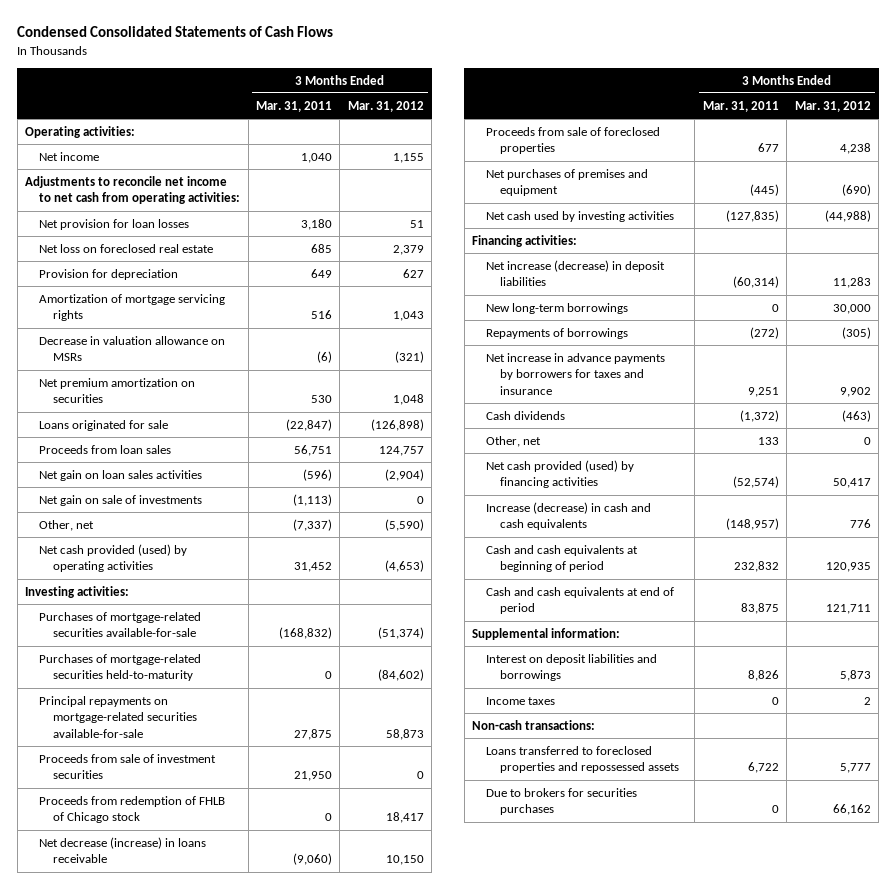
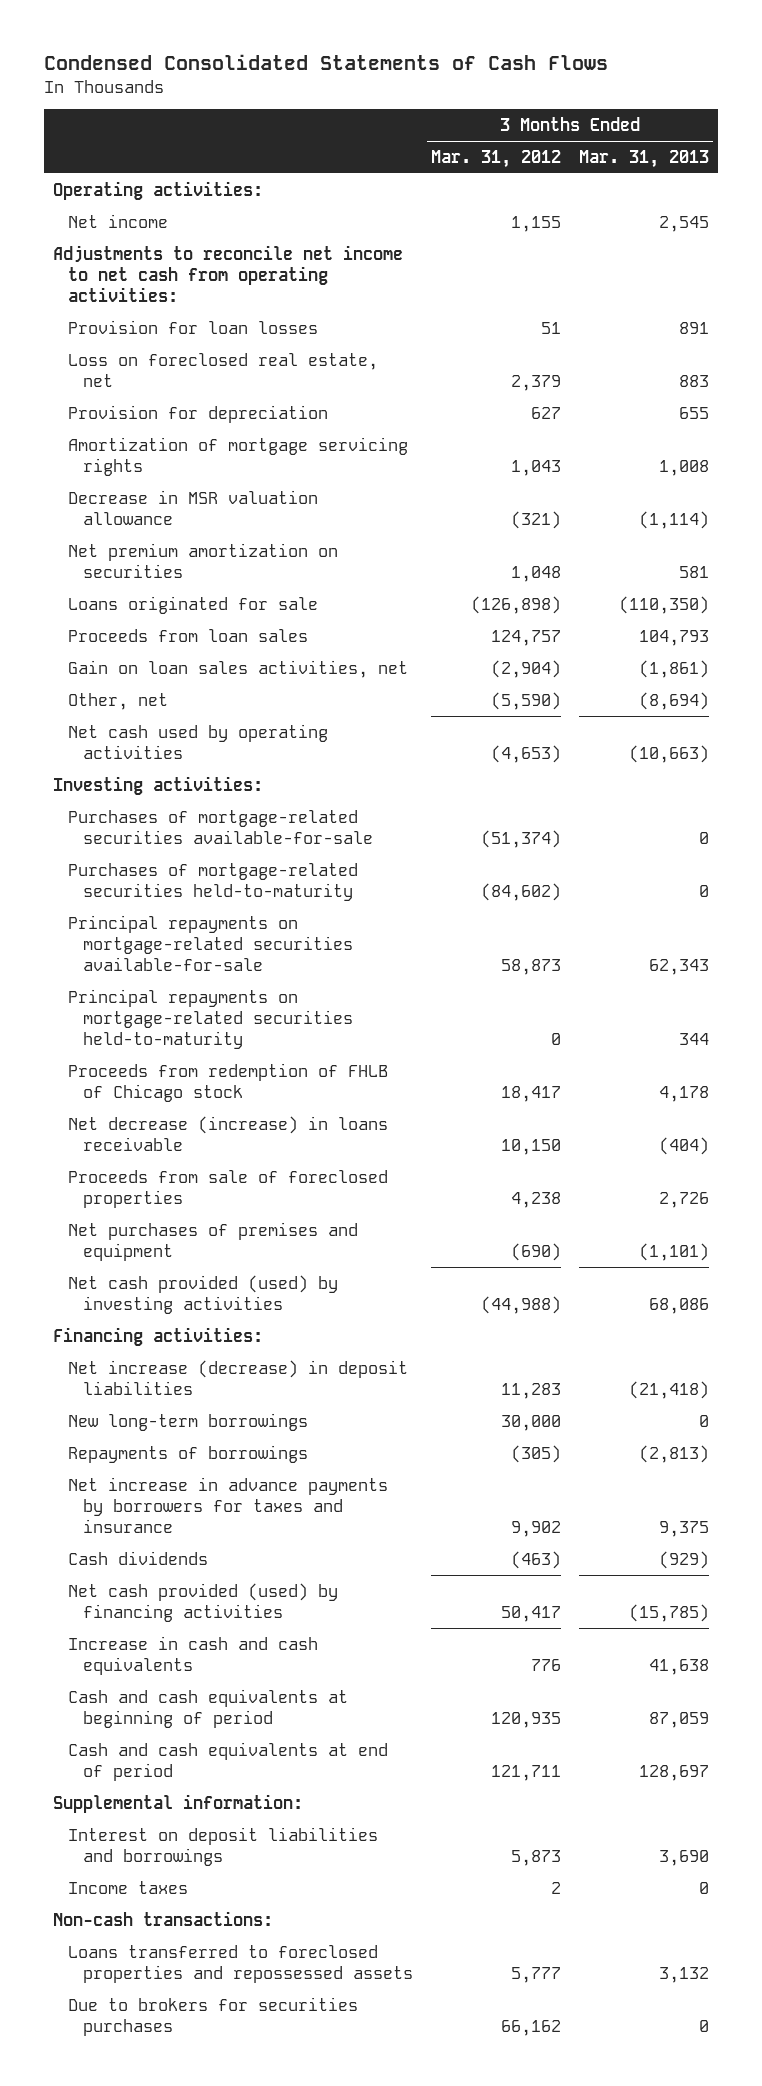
- | 3 Months Ended Mar. 31, 2011 | 3 Months Ended Mar. 31, 2012
+ | 3 Months Ended Mar. 31, 2012 | 3 Months Ended Mar. 31, 2013
- Net provision for loan losses | 3,180 | 51
- Net loss on foreclosed real estate | 685 | 2,379
+ Provision for loan losses | 51 | 891
+ Loss on foreclosed real estate, net | 2,379 | 883
- Decrease in valuation allowance on MSRs | (6) | (321)
+ Decrease in MSR valuation allowance | (321) | (1,114)
- Net gain on loan sales activities | (596) | (2,904)
- Net gain on sale of investments | (1,113) | 0
+ Gain on loan sales activities, net | (2,904) | (1,861)
- Net cash provided (used) by operating activities | 31,452 | (4,653)
+ Net cash used by operating activities | (4,653) | (10,663)
- Proceeds from sale of investment securities | 21,950 | 0
+ Principal repayments on mortgage-related securities held-to-maturity | 0 | 344
- Net cash used by investing activities | (127,835) | (44,988)
+ Net cash provided (used) by investing activities | (44,988) | 68,086
- Other, net | 133 | 0
- Increase (decrease) in cash and cash equivalents | (148,957) | 776
+ Increase in cash and cash equivalents | 776 | 41,638

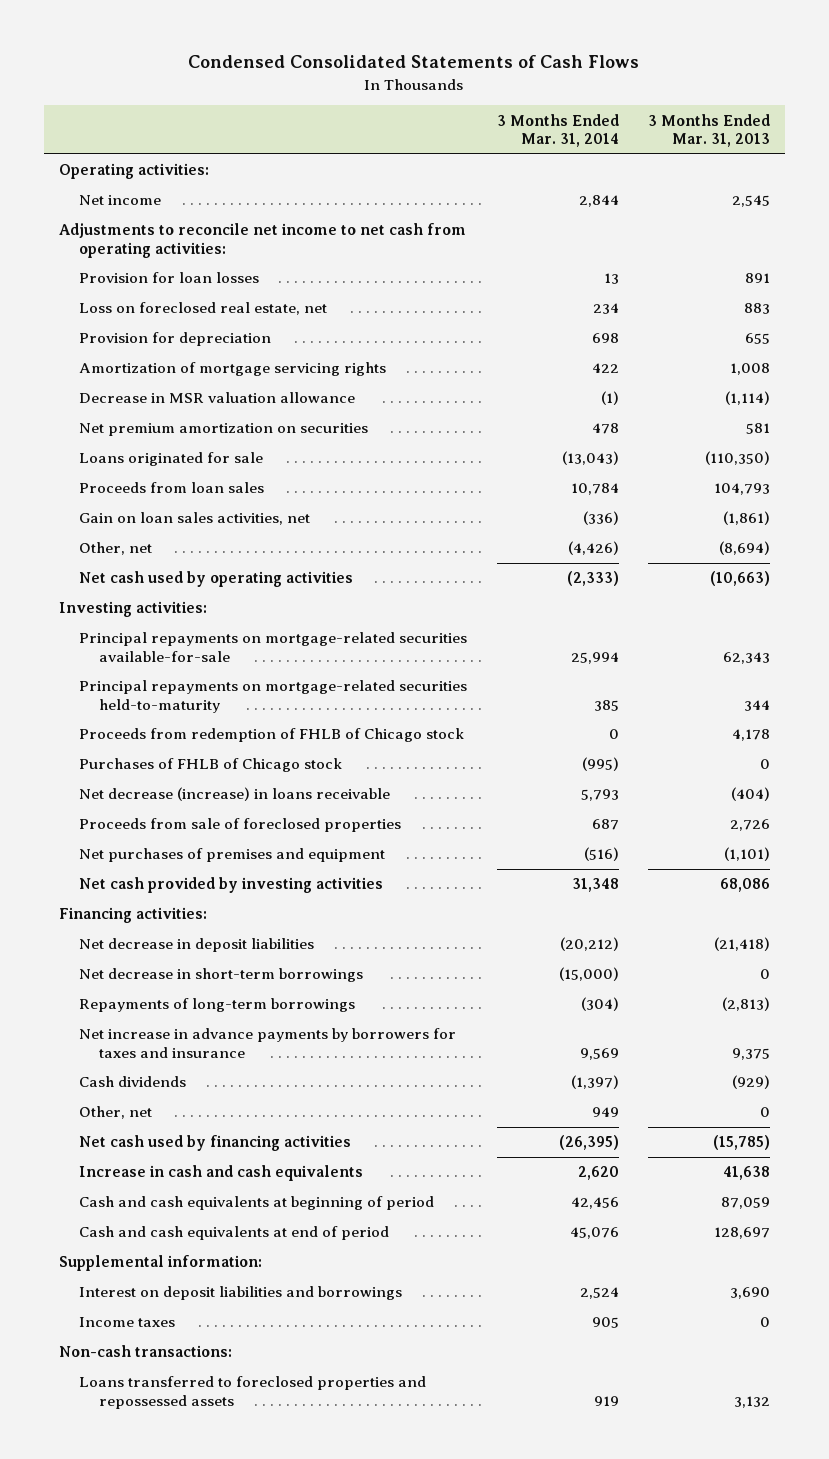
- | 3 Months Ended Mar. 31, 2012 | 3 Months Ended Mar. 31, 2013
+ | 3 Months Ended Mar. 31, 2014 | 3 Months Ended Mar. 31, 2013
- Purchases of mortgage-related securities available-for-sale | (51,374) | 0
- Purchases of mortgage-related securities held-to-maturity | (84,602) | 0
+ Purchases of FHLB of Chicago stock | (995) | 0
- Net cash provided (used) by investing activities | (44,988) | 68,086
+ Net cash provided by investing activities | 31,348 | 68,086
- Net increase (decrease) in deposit liabilities | 11,283 | (21,418)
- New long-term borrowings | 30,000 | 0
- Repayments of borrowings | (305) | (2,813)
+ Net decrease in deposit liabilities | (20,212) | (21,418)
+ Net decrease in short-term borrowings | (15,000) | 0
+ Repayments of long-term borrowings | (304) | (2,813)
- Net cash provided (used) by financing activities | 50,417 | (15,785)
+ Other, net | 949 | 0
+ Net cash used by financing activities | (26,395) | (15,785)
- Due to brokers for securities purchases | 66,162 | 0

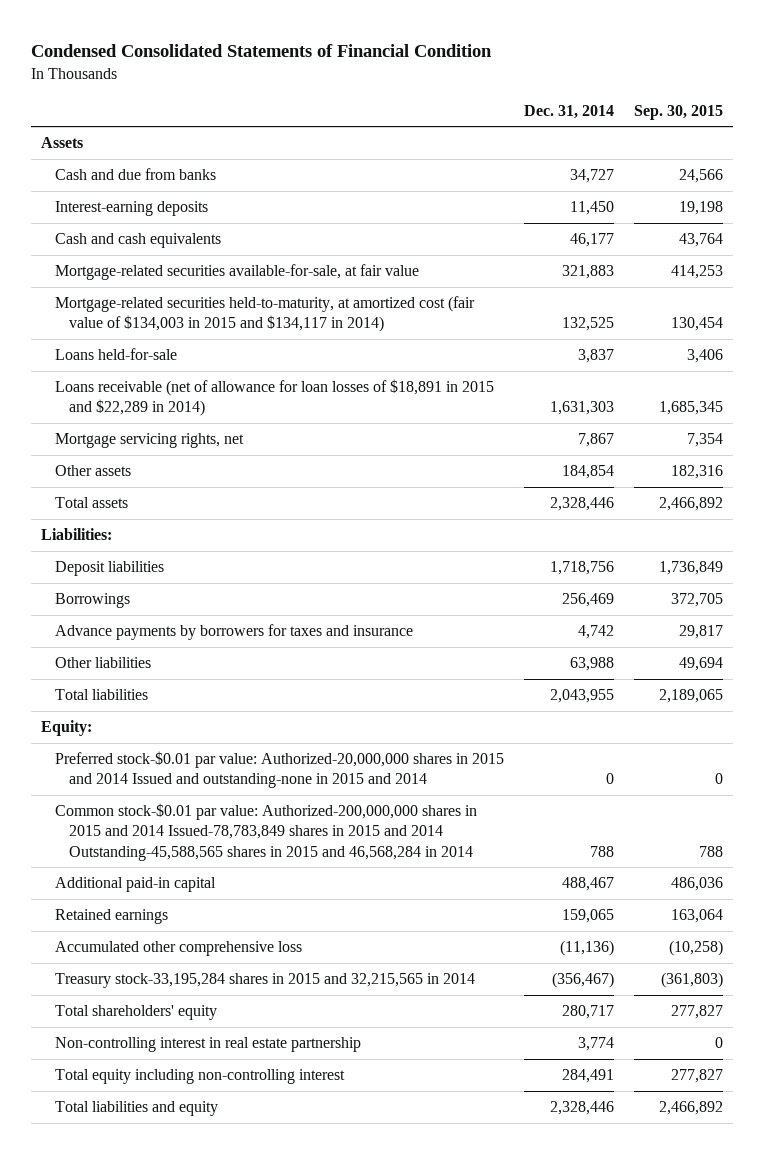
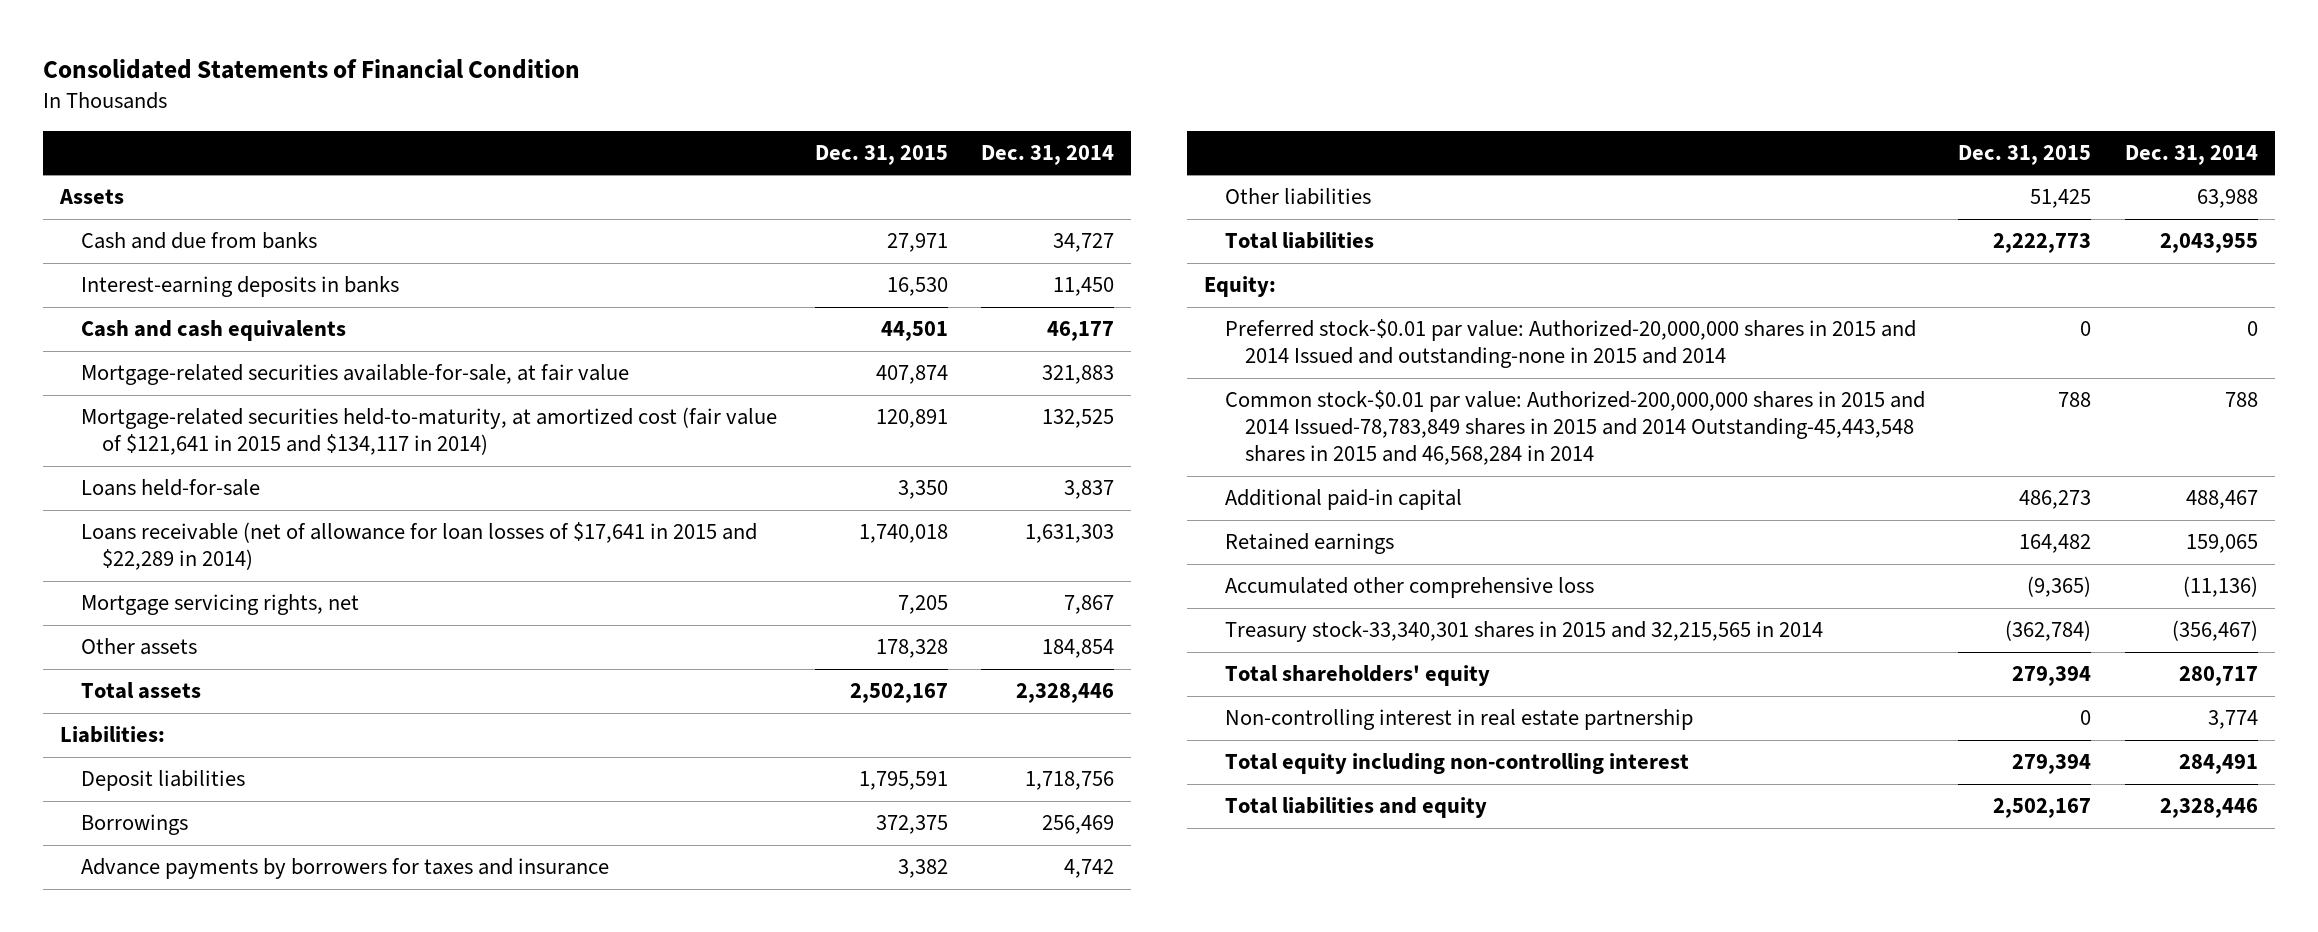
- Condensed Consolidated Statements of Financial Condition
+ Consolidated Statements of Financial Condition
- | Dec. 31, 2014 | Sep. 30, 2015
+ | Dec. 31, 2015 | Dec. 31, 2014
- Interest-earning deposits | 11,450 | 19,198
+ Interest-earning deposits in banks | 16,530 | 11,450
- Mortgage-related securities held-to-maturity, at amortized cost (fair value of $134,003 in 2015 and $134,117 in 2014) | 132,525 | 130,454
+ Mortgage-related securities held-to-maturity, at amortized cost (fair value of $121,641 in 2015 and $134,117 in 2014) | 120,891 | 132,525
- Loans receivable (net of allowance for loan losses of $18,891 in 2015 and $22,289 in 2014) | 1,631,303 | 1,685,345
+ Loans receivable (net of allowance for loan losses of $17,641 in 2015 and $22,289 in 2014) | 1,740,018 | 1,631,303
- Common stock-$0.01 par value: Authorized-200,000,000 shares in 2015 and 2014 Issued-78,783,849 shares in 2015 and 2014 Outstanding-45,588,565 shares in 2015 and 46,568,284 in 2014 | 788 | 788
+ Common stock-$0.01 par value: Authorized-200,000,000 shares in 2015 and 2014 Issued-78,783,849 shares in 2015 and 2014 Outstanding-45,443,548 shares in 2015 and 46,568,284 in 2014 | 788 | 788
- Treasury stock-33,195,284 shares in 2015 and 32,215,565 in 2014 | (356,467) | (361,803)
+ Treasury stock-33,340,301 shares in 2015 and 32,215,565 in 2014 | (362,784) | (356,467)

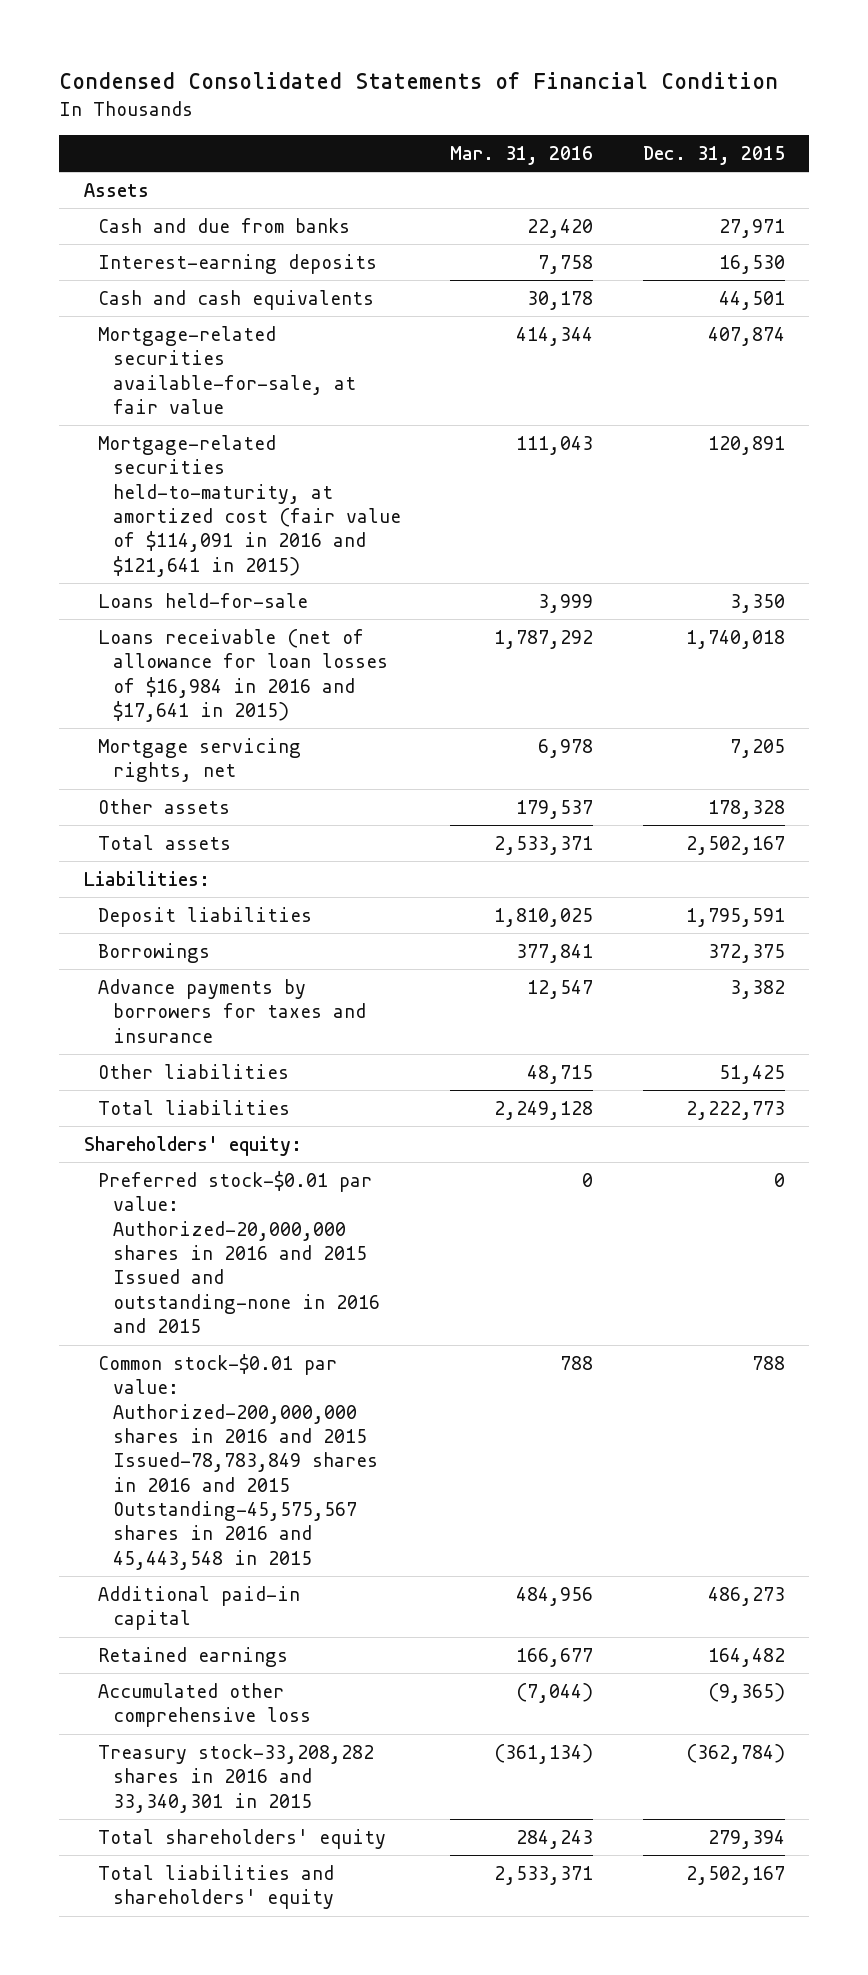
- Consolidated Statements of Financial Condition
+ Condensed Consolidated Statements of Financial Condition
- | Dec. 31, 2015 | Dec. 31, 2014
+ | Mar. 31, 2016 | Dec. 31, 2015
- Interest-earning deposits in banks | 16,530 | 11,450
+ Interest-earning deposits | 7,758 | 16,530
- Mortgage-related securities held-to-maturity, at amortized cost (fair value of $121,641 in 2015 and $134,117 in 2014) | 120,891 | 132,525
+ Mortgage-related securities held-to-maturity, at amortized cost (fair value of $114,091 in 2016 and $121,641 in 2015) | 111,043 | 120,891
- Loans receivable (net of allowance for loan losses of $17,641 in 2015 and $22,289 in 2014) | 1,740,018 | 1,631,303
+ Loans receivable (net of allowance for loan losses of $16,984 in 2016 and $17,641 in 2015) | 1,787,292 | 1,740,018
- Equity:
- Preferred stock-$0.01 par value: Authorized-20,000,000 shares in 2015 and 2014 Issued and outstanding-none in 2015 and 2014 | 0 | 0
- Common stock-$0.01 par value: Authorized-200,000,000 shares in 2015 and 2014 Issued-78,783,849 shares in 2015 and 2014 Outstanding-45,443,548 shares in 2015 and 46,568,284 in 2014 | 788 | 788
+ Shareholders' equity:
+ Preferred stock-$0.01 par value: Authorized-20,000,000 shares in 2016 and 2015 Issued and outstanding-none in 2016 and 2015 | 0 | 0
+ Common stock-$0.01 par value: Authorized-200,000,000 shares in 2016 and 2015 Issued-78,783,849 shares in 2016 and 2015 Outstanding-45,575,567 shares in 2016 and 45,443,548 in 2015 | 788 | 788
- Treasury stock-33,340,301 shares in 2015 and 32,215,565 in 2014 | (362,784) | (356,467)
+ Treasury stock-33,208,282 shares in 2016 and 33,340,301 in 2015 | (361,134) | (362,784)
- Non-controlling interest in real estate partnership | 0 | 3,774
- Total equity including non-controlling interest | 279,394 | 284,491
- Total liabilities and equity | 2,502,167 | 2,328,446
+ Total liabilities and shareholders' equity | 2,533,371 | 2,502,167

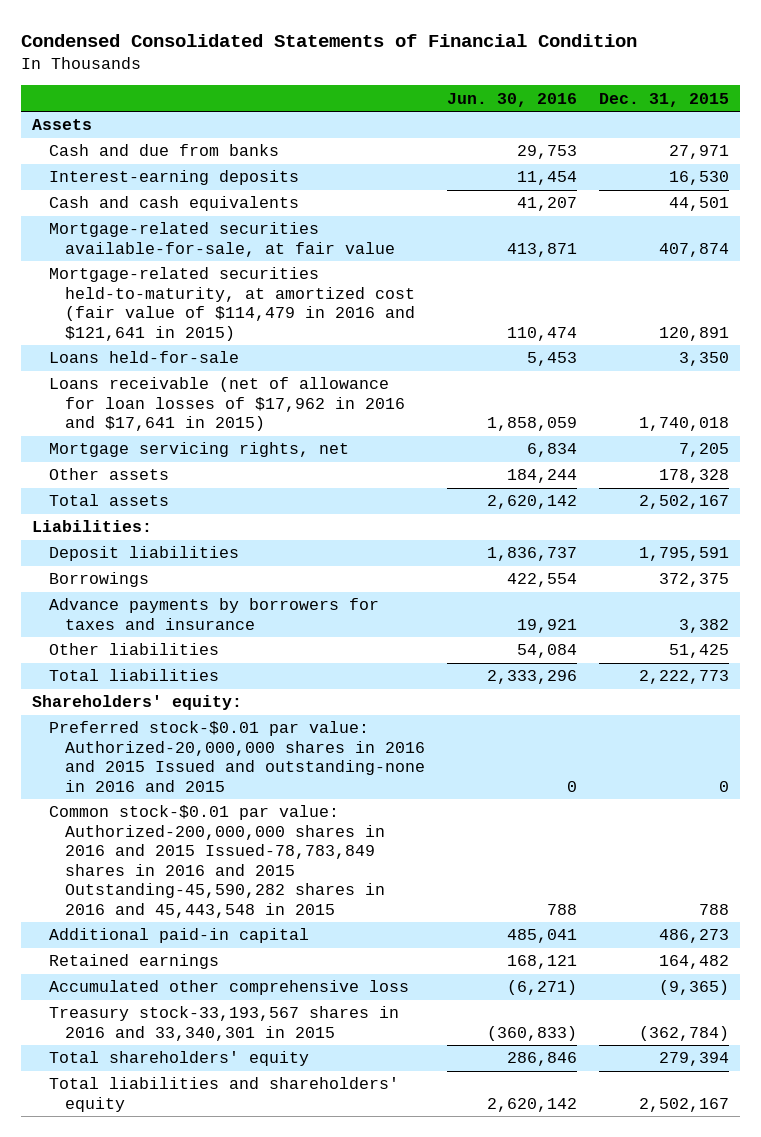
- | Mar. 31, 2016 | Dec. 31, 2015
+ | Jun. 30, 2016 | Dec. 31, 2015
- Mortgage-related securities held-to-maturity, at amortized cost (fair value of $114,091 in 2016 and $121,641 in 2015) | 111,043 | 120,891
+ Mortgage-related securities held-to-maturity, at amortized cost (fair value of $114,479 in 2016 and $121,641 in 2015) | 110,474 | 120,891
- Loans receivable (net of allowance for loan losses of $16,984 in 2016 and $17,641 in 2015) | 1,787,292 | 1,740,018
+ Loans receivable (net of allowance for loan losses of $17,962 in 2016 and $17,641 in 2015) | 1,858,059 | 1,740,018
- Common stock-$0.01 par value: Authorized-200,000,000 shares in 2016 and 2015 Issued-78,783,849 shares in 2016 and 2015 Outstanding-45,575,567 shares in 2016 and 45,443,548 in 2015 | 788 | 788
+ Common stock-$0.01 par value: Authorized-200,000,000 shares in 2016 and 2015 Issued-78,783,849 shares in 2016 and 2015 Outstanding-45,590,282 shares in 2016 and 45,443,548 in 2015 | 788 | 788
- Treasury stock-33,208,282 shares in 2016 and 33,340,301 in 2015 | (361,134) | (362,784)
+ Treasury stock-33,193,567 shares in 2016 and 33,340,301 in 2015 | (360,833) | (362,784)

